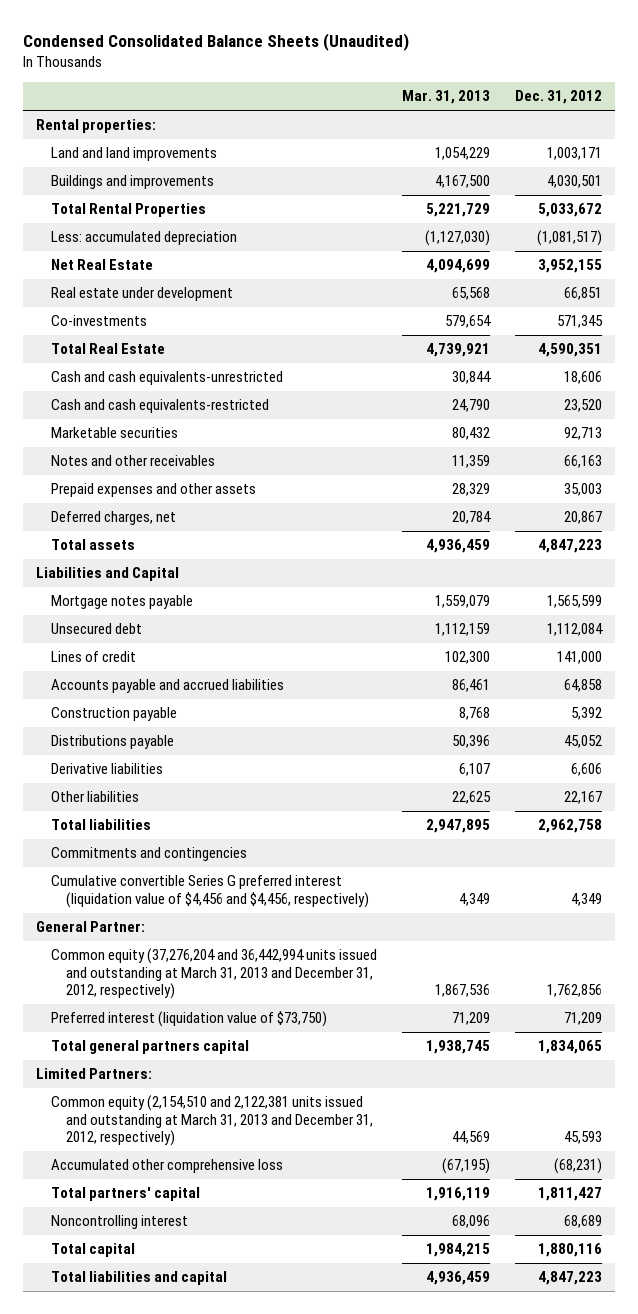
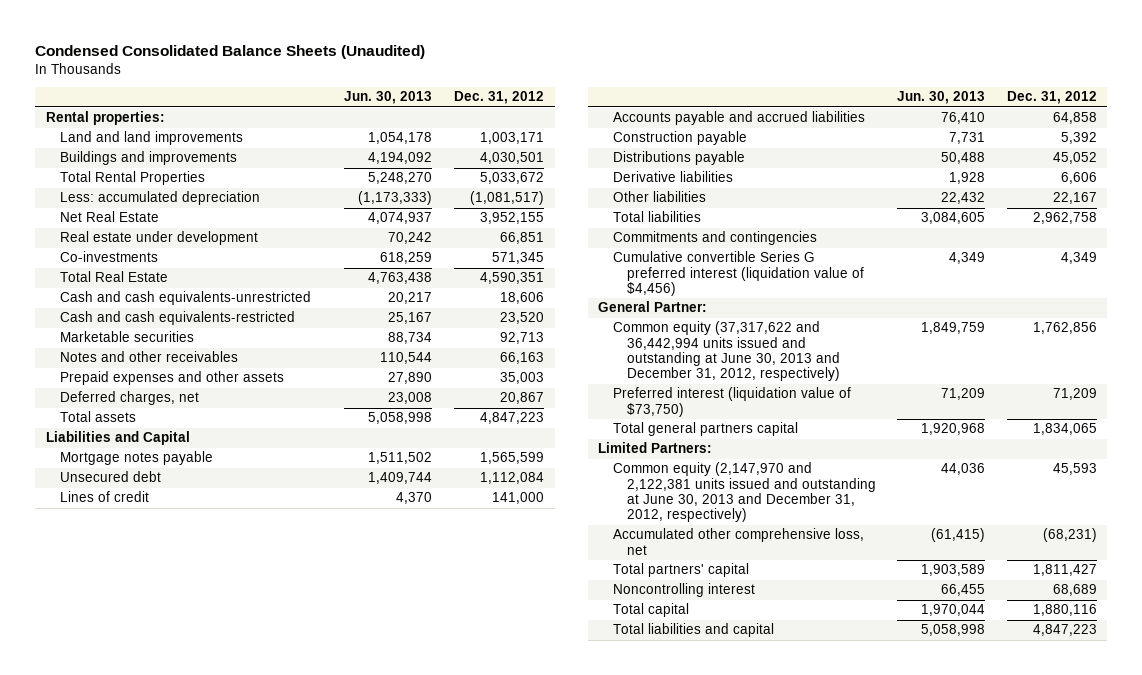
- | Mar. 31, 2013 | Dec. 31, 2012
+ | Jun. 30, 2013 | Dec. 31, 2012
- Cumulative convertible Series G preferred interest (liquidation value of $4,456 and $4,456, respectively) | 4,349 | 4,349
+ Cumulative convertible Series G preferred interest (liquidation value of $4,456) | 4,349 | 4,349
- Common equity (37,276,204 and 36,442,994 units issued and outstanding at March 31, 2013 and December 31, 2012, respectively) | 1,867,536 | 1,762,856
+ Common equity (37,317,622 and 36,442,994 units issued and outstanding at June 30, 2013 and December 31, 2012, respectively) | 1,849,759 | 1,762,856
- Common equity (2,154,510 and 2,122,381 units issued and outstanding at March 31, 2013 and December 31, 2012, respectively) | 44,569 | 45,593
- Accumulated other comprehensive loss | (67,195) | (68,231)
+ Common equity (2,147,970 and 2,122,381 units issued and outstanding at June 30, 2013 and December 31, 2012, respectively) | 44,036 | 45,593
+ Accumulated other comprehensive loss, net | (61,415) | (68,231)

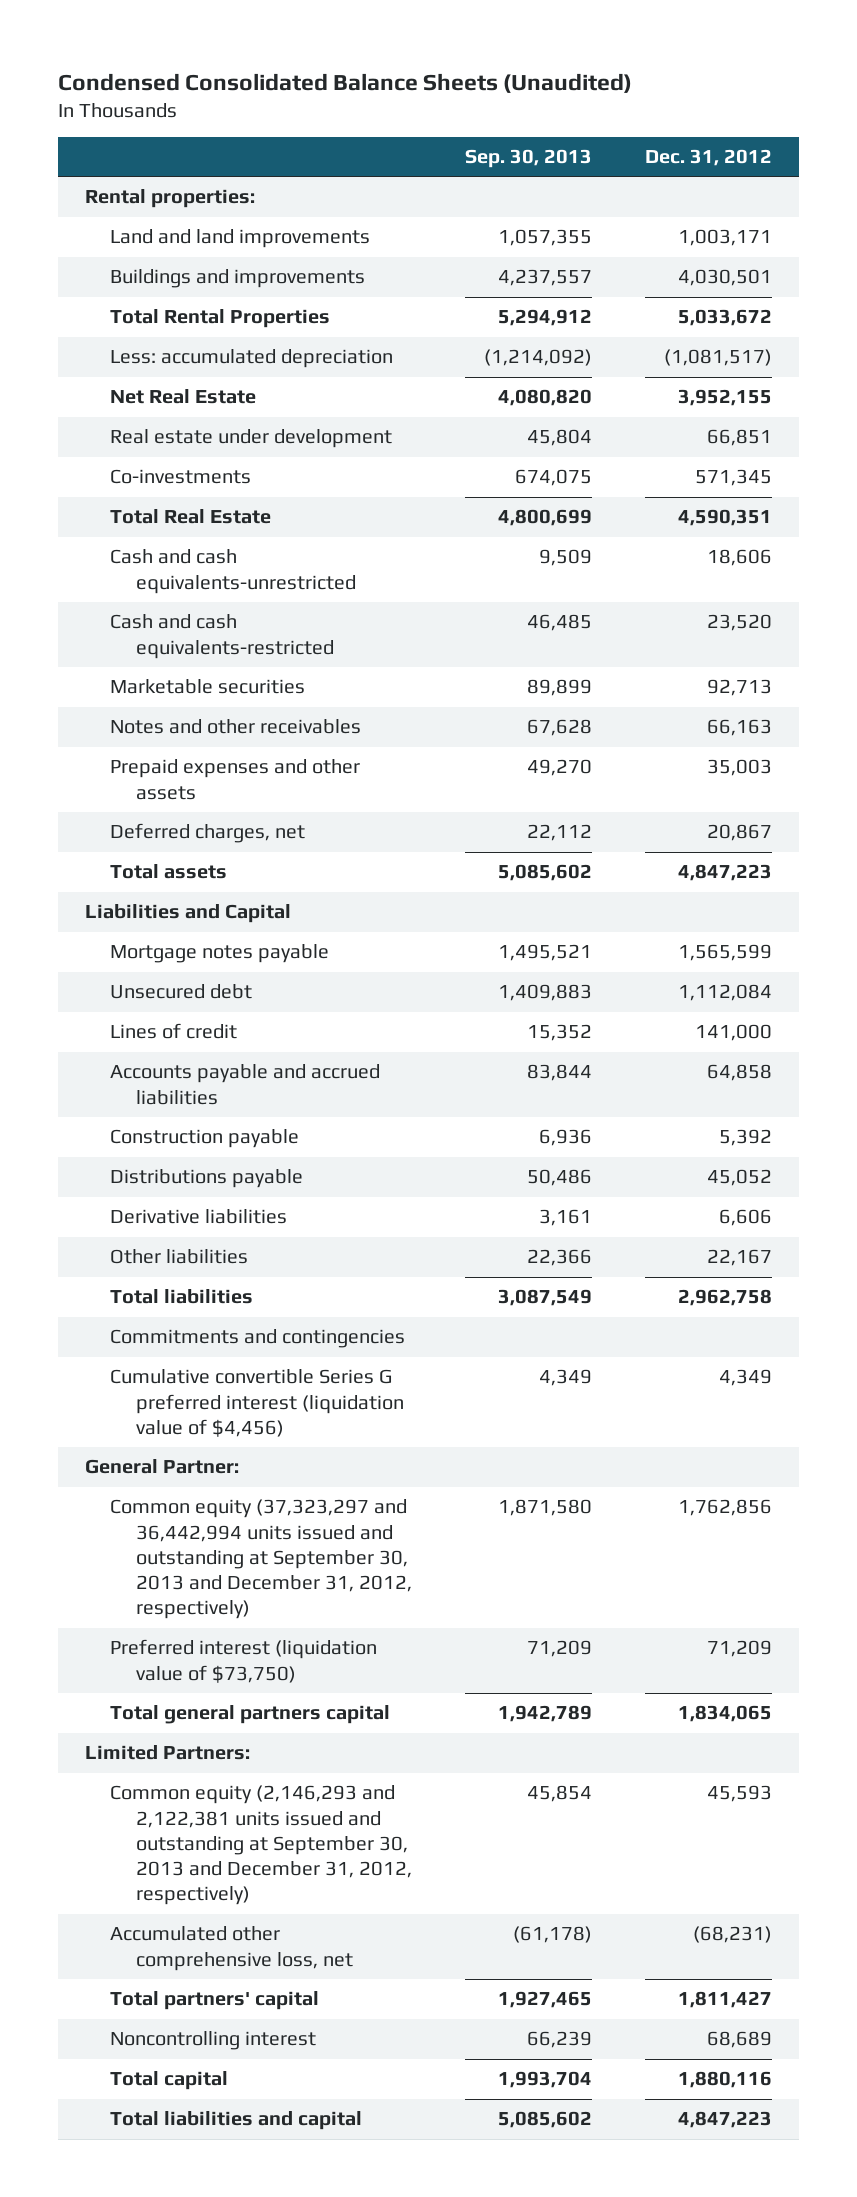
- | Jun. 30, 2013 | Dec. 31, 2012
+ | Sep. 30, 2013 | Dec. 31, 2012
- Common equity (37,317,622 and 36,442,994 units issued and outstanding at June 30, 2013 and December 31, 2012, respectively) | 1,849,759 | 1,762,856
+ Common equity (37,323,297 and 36,442,994 units issued and outstanding at September 30, 2013 and December 31, 2012, respectively) | 1,871,580 | 1,762,856
- Common equity (2,147,970 and 2,122,381 units issued and outstanding at June 30, 2013 and December 31, 2012, respectively) | 44,036 | 45,593
+ Common equity (2,146,293 and 2,122,381 units issued and outstanding at September 30, 2013 and December 31, 2012, respectively) | 45,854 | 45,593

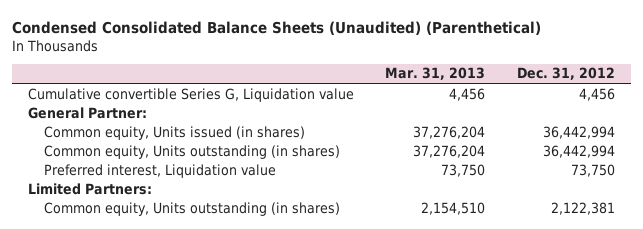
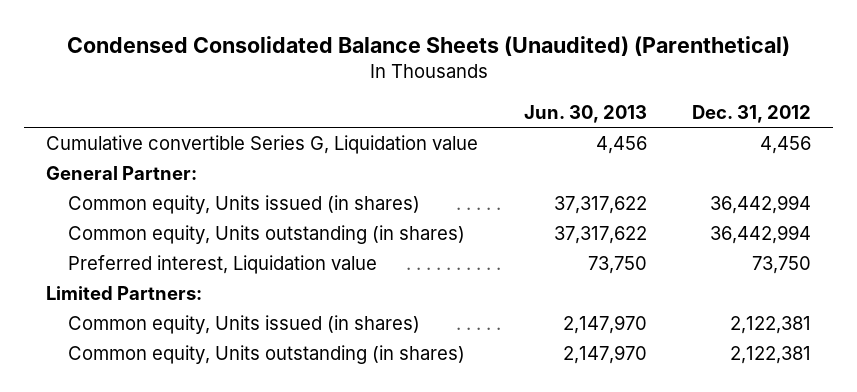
- | Mar. 31, 2013 | Dec. 31, 2012
+ | Jun. 30, 2013 | Dec. 31, 2012
+ Common equity, Units issued (in shares) | 2,147,970 | 2,122,381

